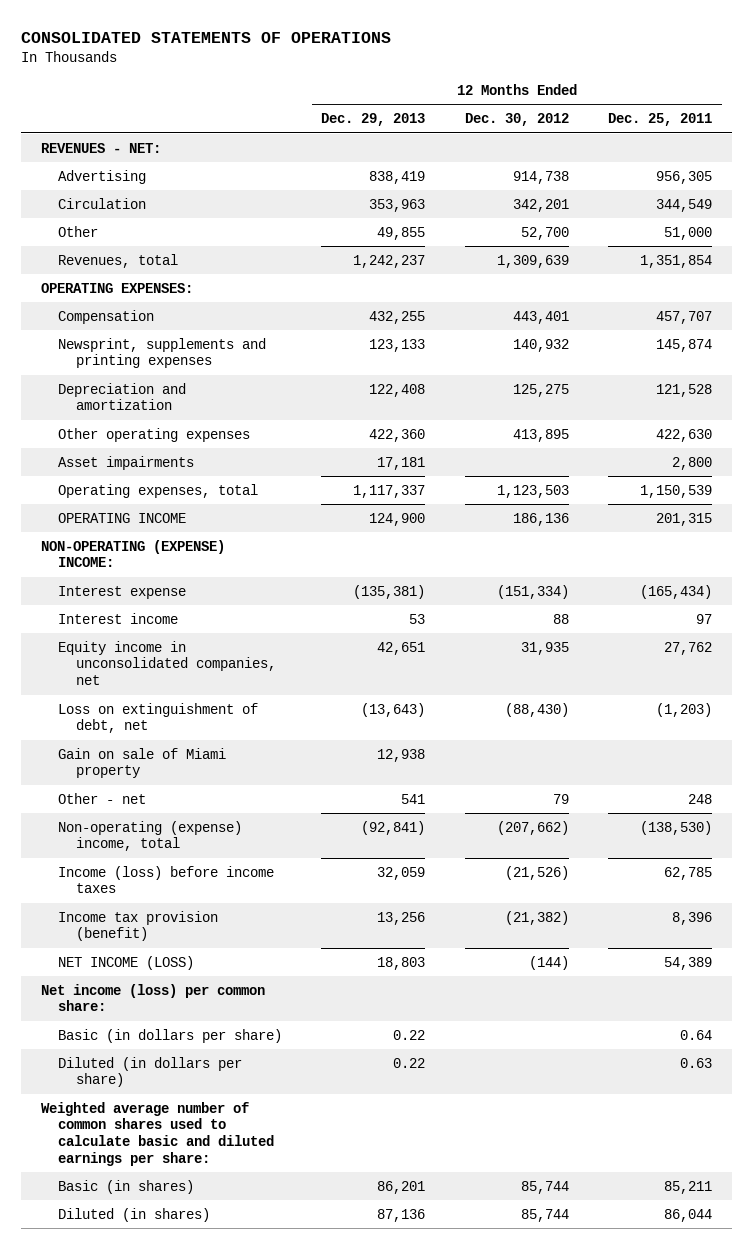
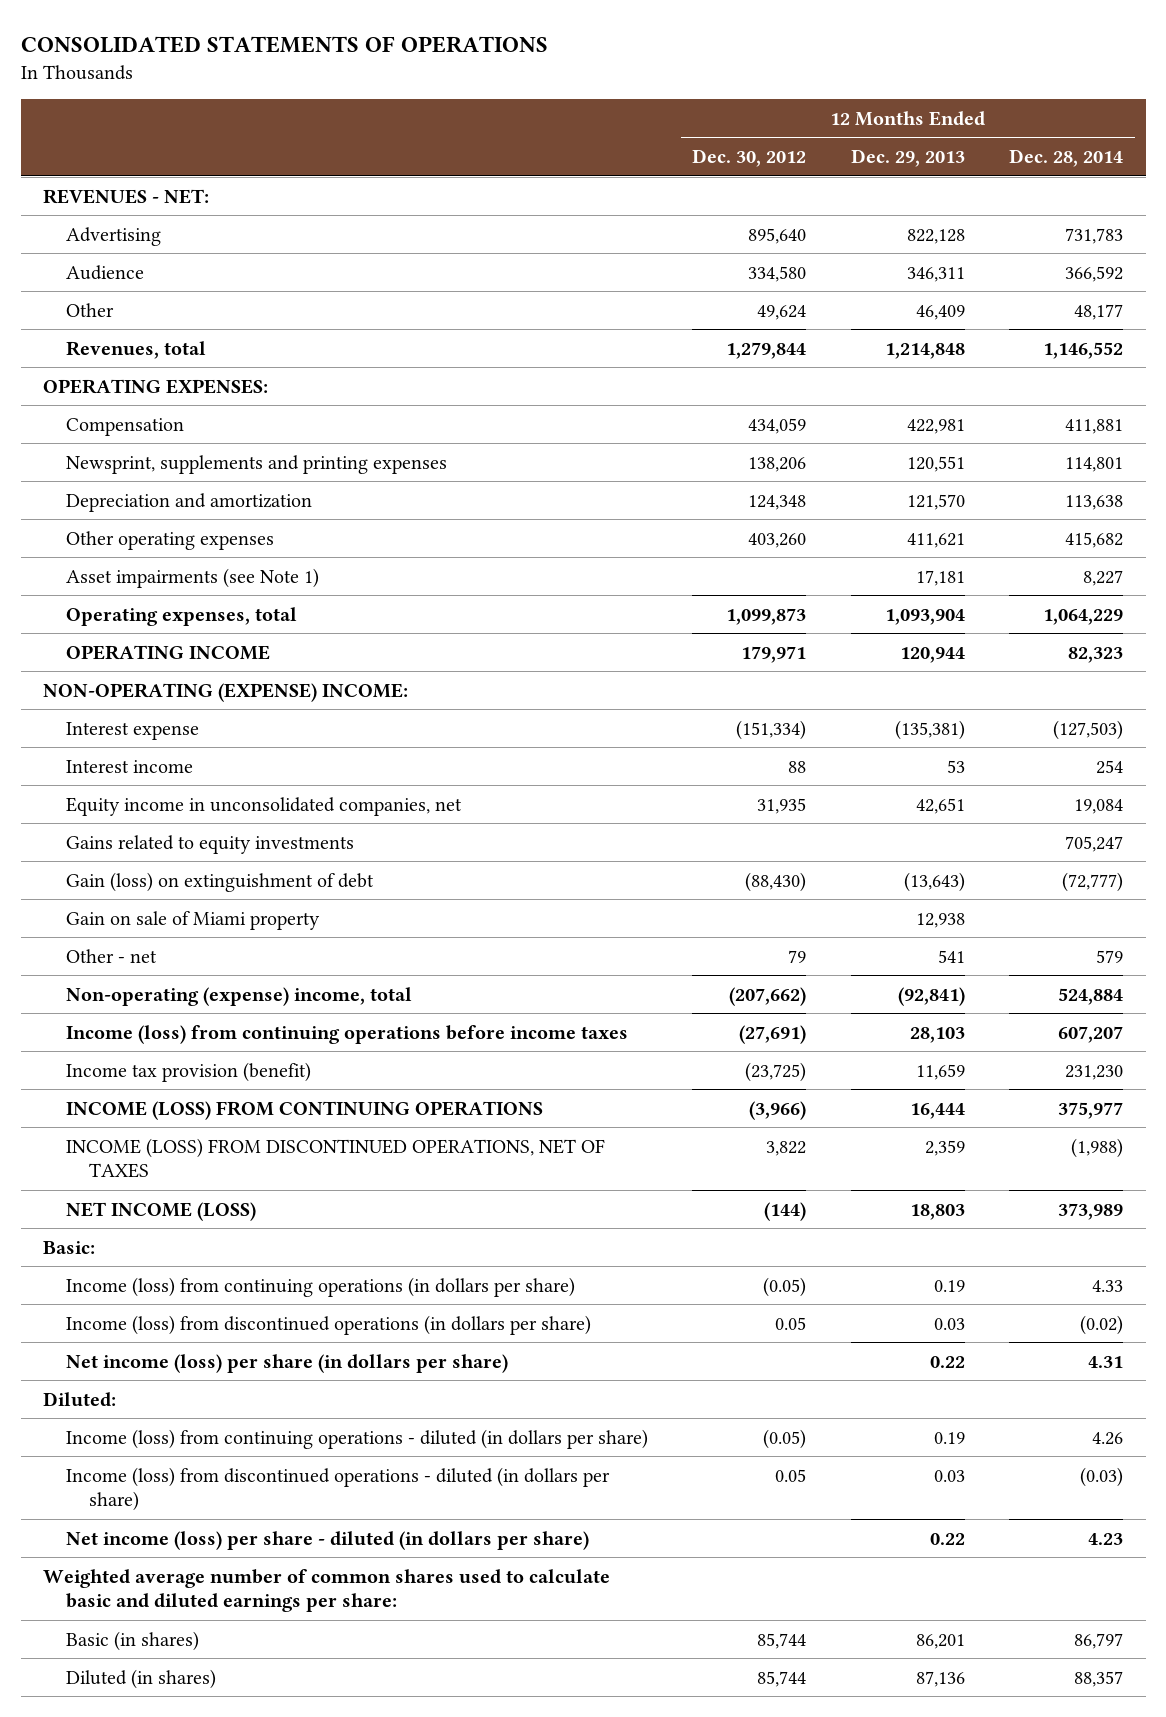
- | 12 Months Ended Dec. 29, 2013 | 12 Months Ended Dec. 30, 2012 | 12 Months Ended Dec. 25, 2011
+ | 12 Months Ended Dec. 30, 2012 | 12 Months Ended Dec. 29, 2013 | 12 Months Ended Dec. 28, 2014
- Advertising | 838,419 | 914,738 | 956,305
- Circulation | 353,963 | 342,201 | 344,549
- Other | 49,855 | 52,700 | 51,000
- Revenues, total | 1,242,237 | 1,309,639 | 1,351,854
+ Advertising | 895,640 | 822,128 | 731,783
+ Audience | 334,580 | 346,311 | 366,592
+ Other | 49,624 | 46,409 | 48,177
+ Revenues, total | 1,279,844 | 1,214,848 | 1,146,552
- Compensation | 432,255 | 443,401 | 457,707
- Newsprint, supplements and printing expenses | 123,133 | 140,932 | 145,874
- Depreciation and amortization | 122,408 | 125,275 | 121,528
- Other operating expenses | 422,360 | 413,895 | 422,630
- Asset impairments | 17,181 | | 2,800
- Operating expenses, total | 1,117,337 | 1,123,503 | 1,150,539
- OPERATING INCOME | 124,900 | 186,136 | 201,315
+ Compensation | 434,059 | 422,981 | 411,881
+ Newsprint, supplements and printing expenses | 138,206 | 120,551 | 114,801
+ Depreciation and amortization | 124,348 | 121,570 | 113,638
+ Other operating expenses | 403,260 | 411,621 | 415,682
+ Asset impairments (see Note 1) | | 17,181 | 8,227
+ Operating expenses, total | 1,099,873 | 1,093,904 | 1,064,229
+ OPERATING INCOME | 179,971 | 120,944 | 82,323
- Loss on extinguishment of debt, net | (13,643) | (88,430) | (1,203)
+ Gains related to equity investments | | | 705,247
+ Gain (loss) on extinguishment of debt | (88,430) | (13,643) | (72,777)
- Income (loss) before income taxes | 32,059 | (21,526) | 62,785
- Income tax provision (benefit) | 13,256 | (21,382) | 8,396
+ Income (loss) from continuing operations before income taxes | (27,691) | 28,103 | 607,207
+ Income tax provision (benefit) | (23,725) | 11,659 | 231,230
+ INCOME (LOSS) FROM CONTINUING OPERATIONS | (3,966) | 16,444 | 375,977
+ INCOME (LOSS) FROM DISCONTINUED OPERATIONS, NET OF TAXES | 3,822 | 2,359 | (1,988)
- Net income (loss) per common share:
- Basic (in dollars per share) | 0.22 | | 0.64
- Diluted (in dollars per share) | 0.22 | | 0.63
+ Basic:
+ Income (loss) from continuing operations (in dollars per share) | (0.05) | 0.19 | 4.33
+ Income (loss) from discontinued operations (in dollars per share) | 0.05 | 0.03 | (0.02)
+ Net income (loss) per share (in dollars per share) | | 0.22 | 4.31
+ Diluted:
+ Income (loss) from continuing operations - diluted (in dollars per share) | (0.05) | 0.19 | 4.26
+ Income (loss) from discontinued operations - diluted (in dollars per share) | 0.05 | 0.03 | (0.03)
+ Net income (loss) per share - diluted (in dollars per share) | | 0.22 | 4.23

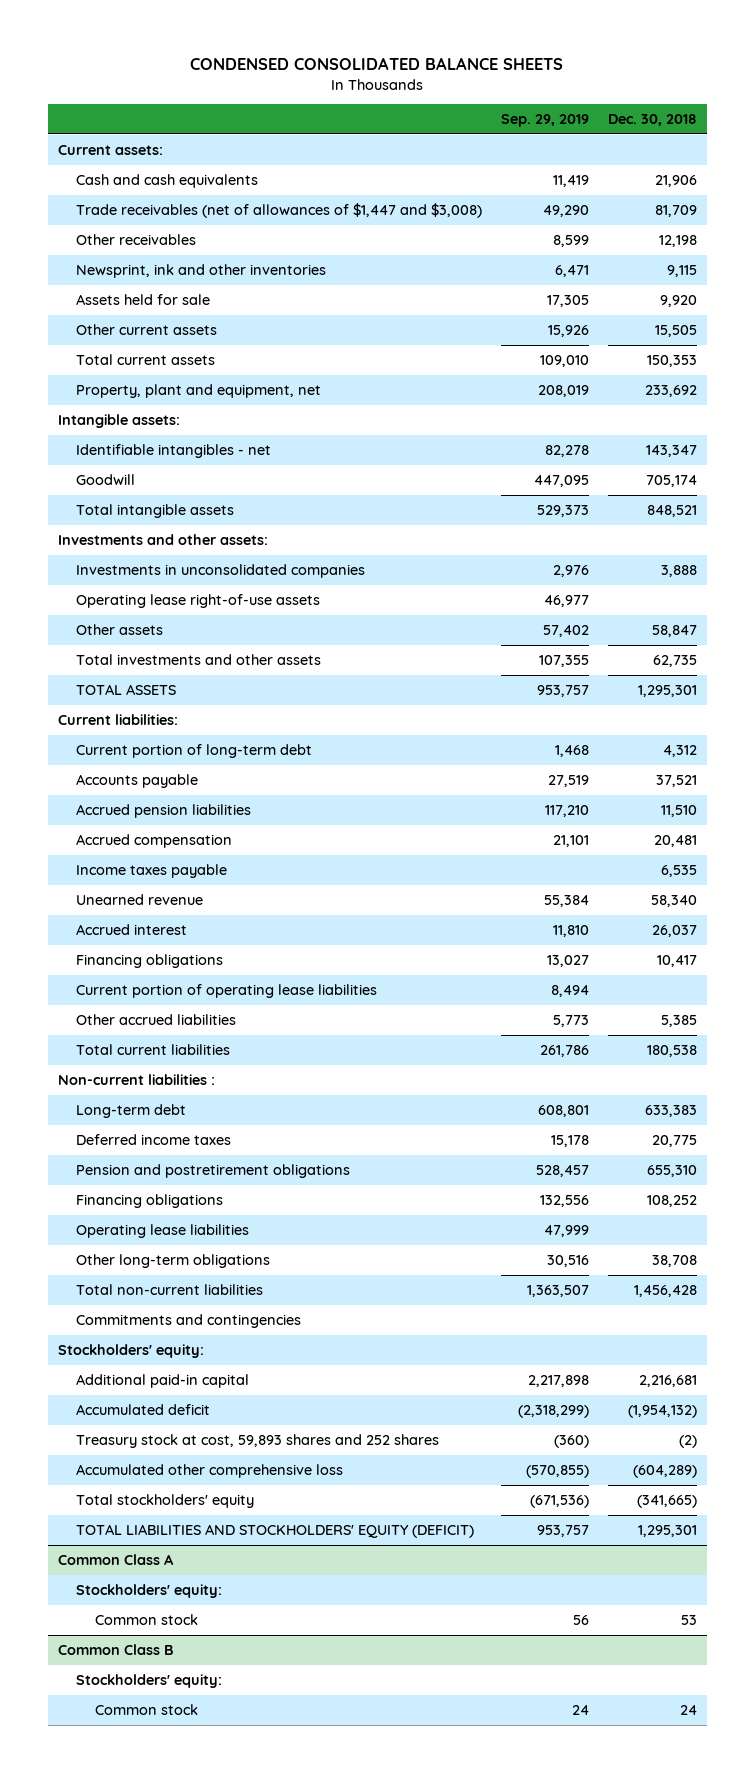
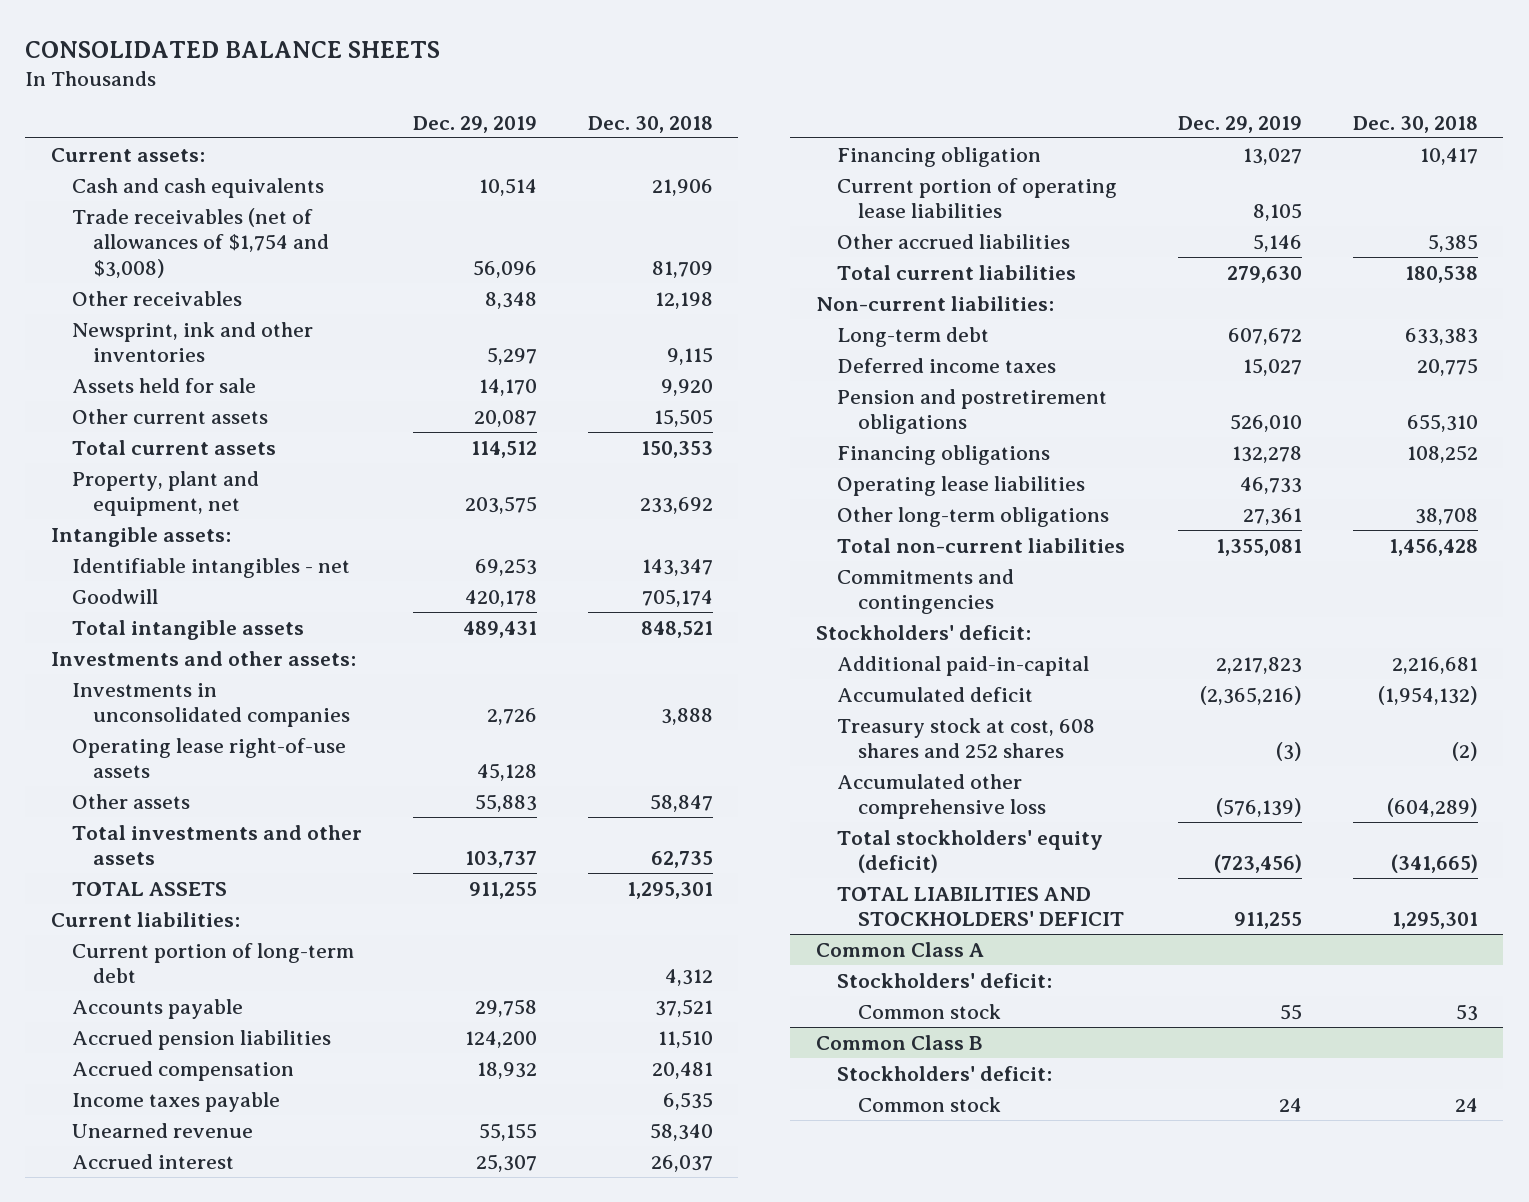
- CONDENSED CONSOLIDATED BALANCE SHEETS
+ CONSOLIDATED BALANCE SHEETS
- | Sep. 29, 2019 | Dec. 30, 2018
+ | Dec. 29, 2019 | Dec. 30, 2018
- Trade receivables (net of allowances of $1,447 and $3,008) | 49,290 | 81,709
+ Trade receivables (net of allowances of $1,754 and $3,008) | 56,096 | 81,709
- Financing obligations | 13,027 | 10,417
+ Financing obligation | 13,027 | 10,417
- Non-current liabilities :
+ Non-current liabilities:
- Stockholders' equity:
- Additional paid-in capital | 2,217,898 | 2,216,681
+ Stockholders' deficit:
+ Additional paid-in-capital | 2,217,823 | 2,216,681
- Treasury stock at cost, 59,893 shares and 252 shares | (360) | (2)
+ Treasury stock at cost, 608 shares and 252 shares | (3) | (2)
- Total stockholders' equity | (671,536) | (341,665)
- TOTAL LIABILITIES AND STOCKHOLDERS' EQUITY (DEFICIT) | 953,757 | 1,295,301
+ Total stockholders' equity (deficit) | (723,456) | (341,665)
+ TOTAL LIABILITIES AND STOCKHOLDERS' DEFICIT | 911,255 | 1,295,301
@ Common Class A
- Stockholders' equity:
+ Stockholders' deficit:
@ Common Class B
- Stockholders' equity:
+ Stockholders' deficit:

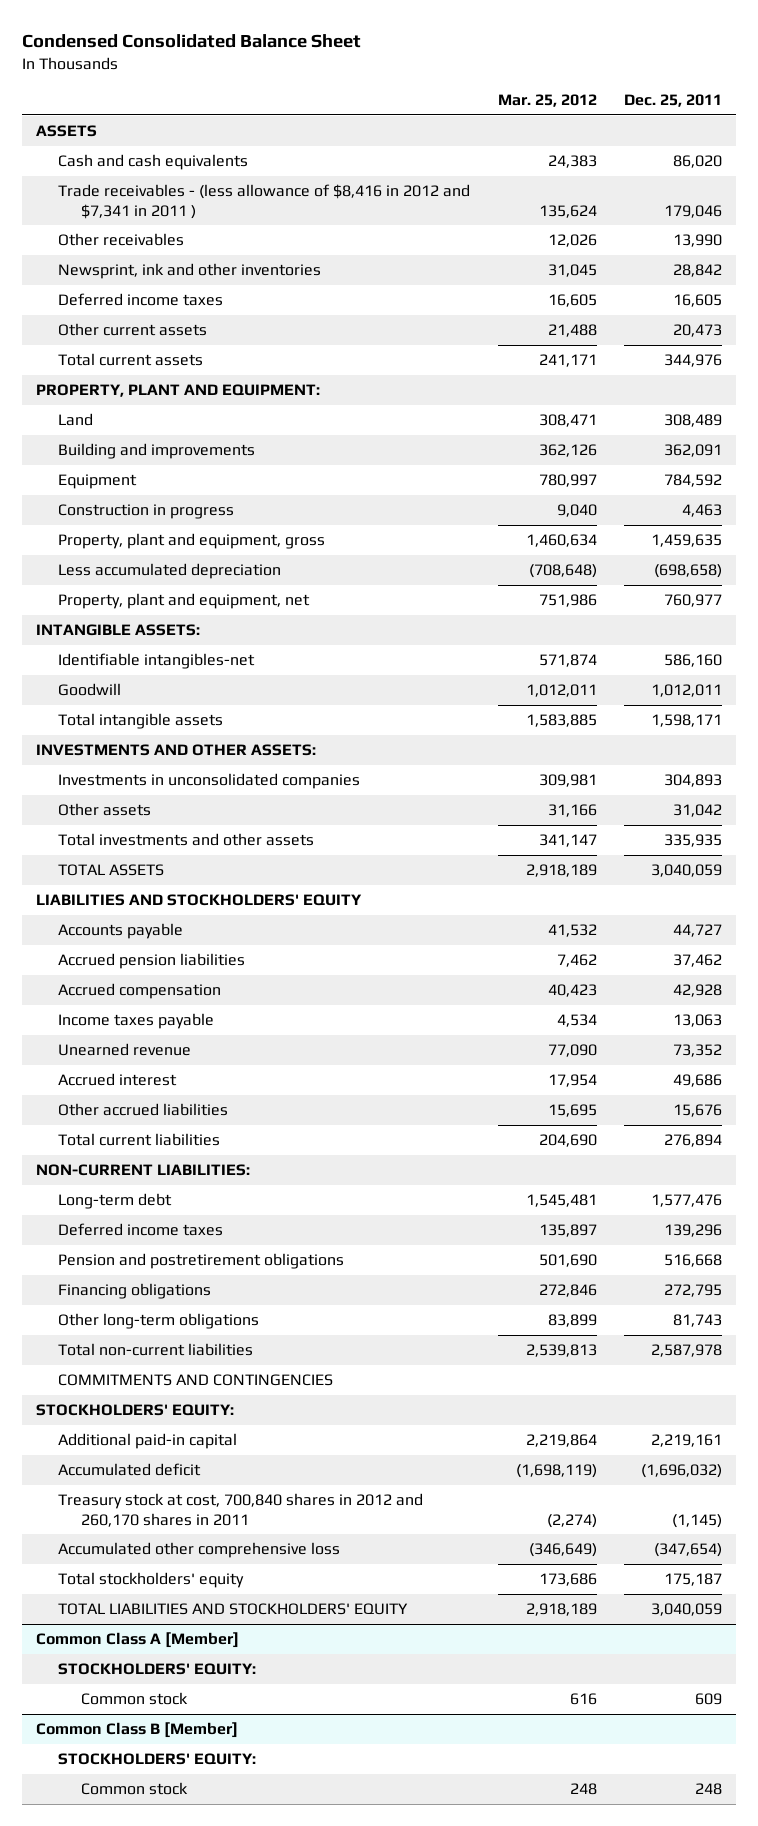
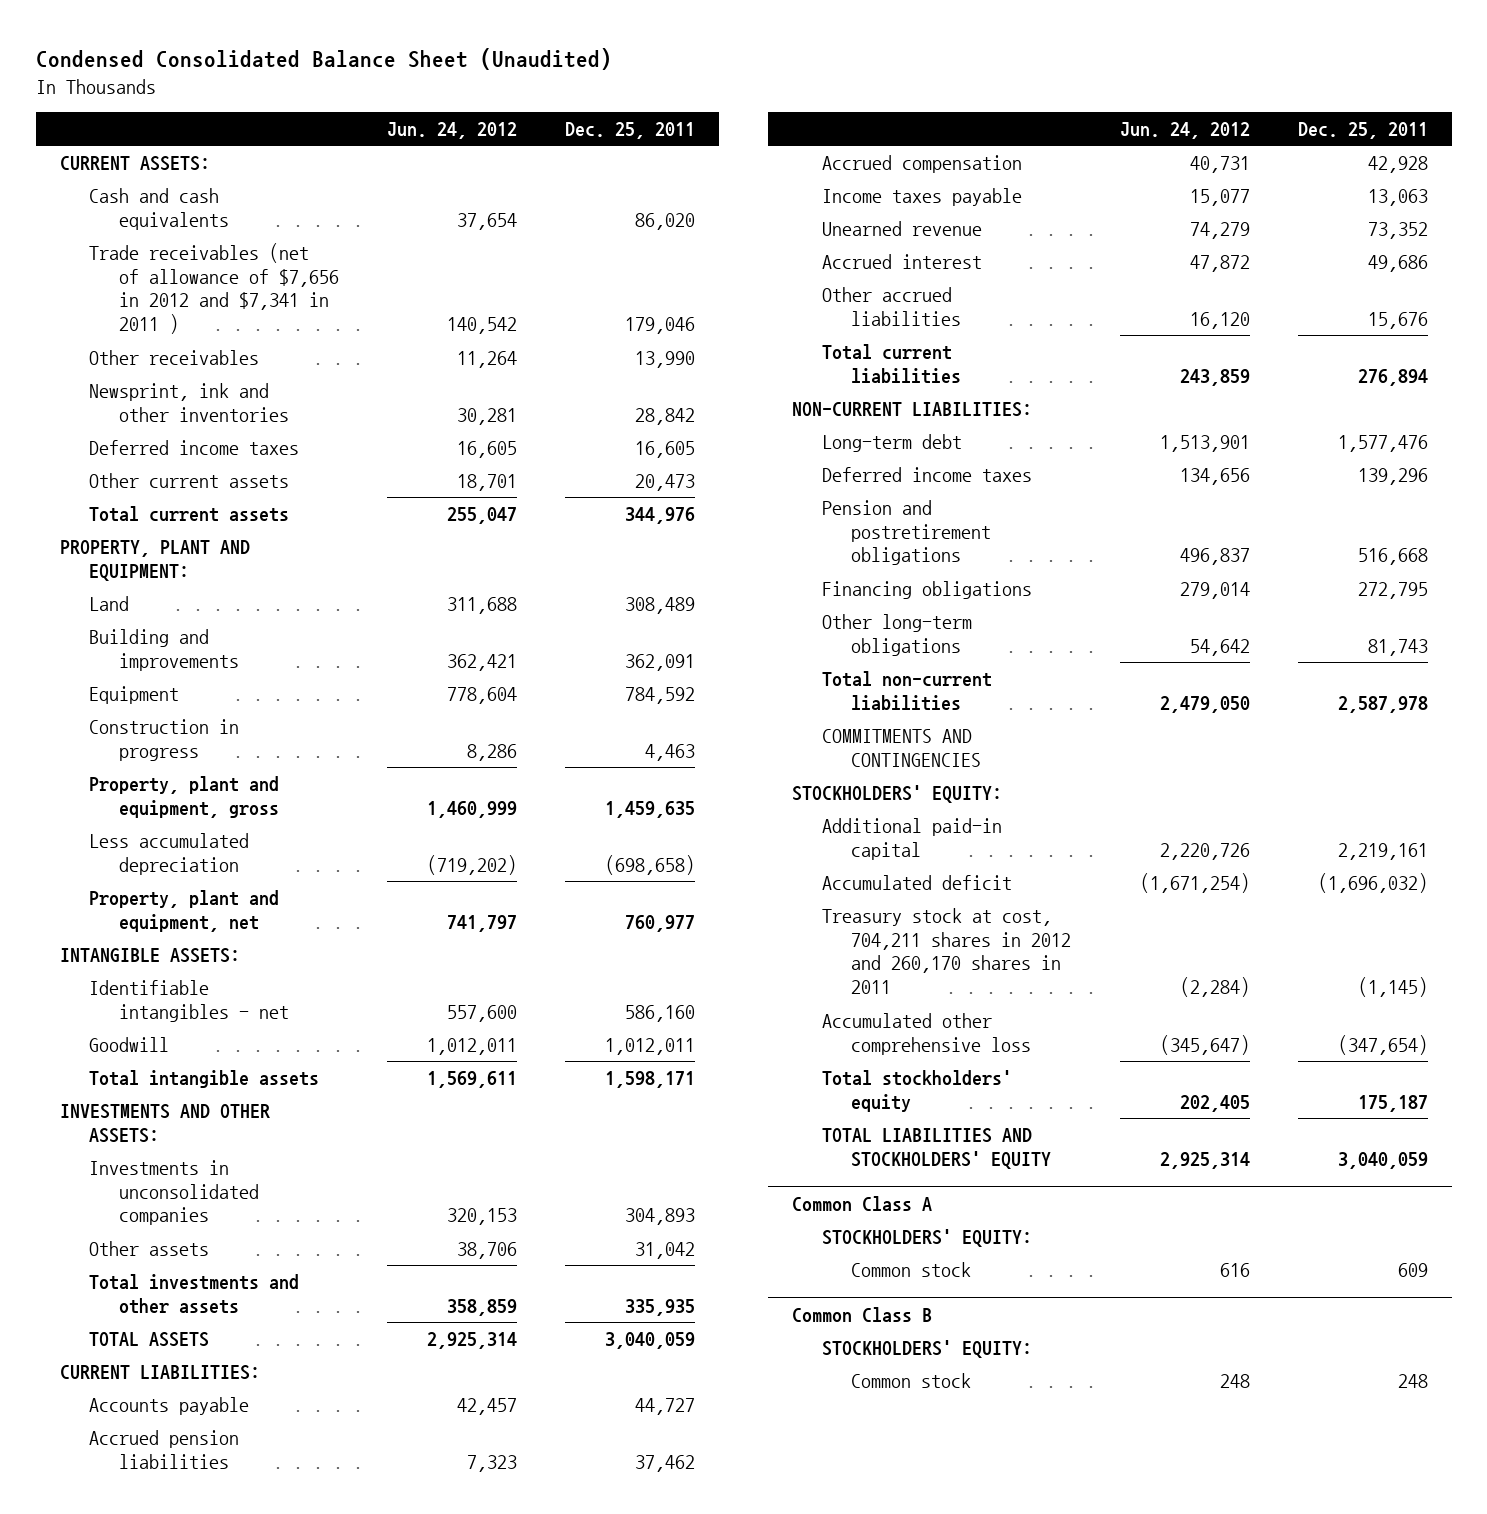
- Condensed Consolidated Balance Sheet
+ Condensed Consolidated Balance Sheet (Unaudited)
- | Mar. 25, 2012 | Dec. 25, 2011
+ | Jun. 24, 2012 | Dec. 25, 2011
- ASSETS
+ CURRENT ASSETS:
- Trade receivables - (less allowance of $8,416 in 2012 and $7,341 in 2011 ) | 135,624 | 179,046
+ Trade receivables (net of allowance of $7,656 in 2012 and $7,341 in 2011 ) | 140,542 | 179,046
- Identifiable intangibles-net | 571,874 | 586,160
+ Identifiable intangibles - net | 557,600 | 586,160
- LIABILITIES AND STOCKHOLDERS' EQUITY
+ CURRENT LIABILITIES:
- Treasury stock at cost, 700,840 shares in 2012 and 260,170 shares in 2011 | (2,274) | (1,145)
+ Treasury stock at cost, 704,211 shares in 2012 and 260,170 shares in 2011 | (2,284) | (1,145)
- Common Class A [Member]
+ Common Class A
- Common Class B [Member]
+ Common Class B

